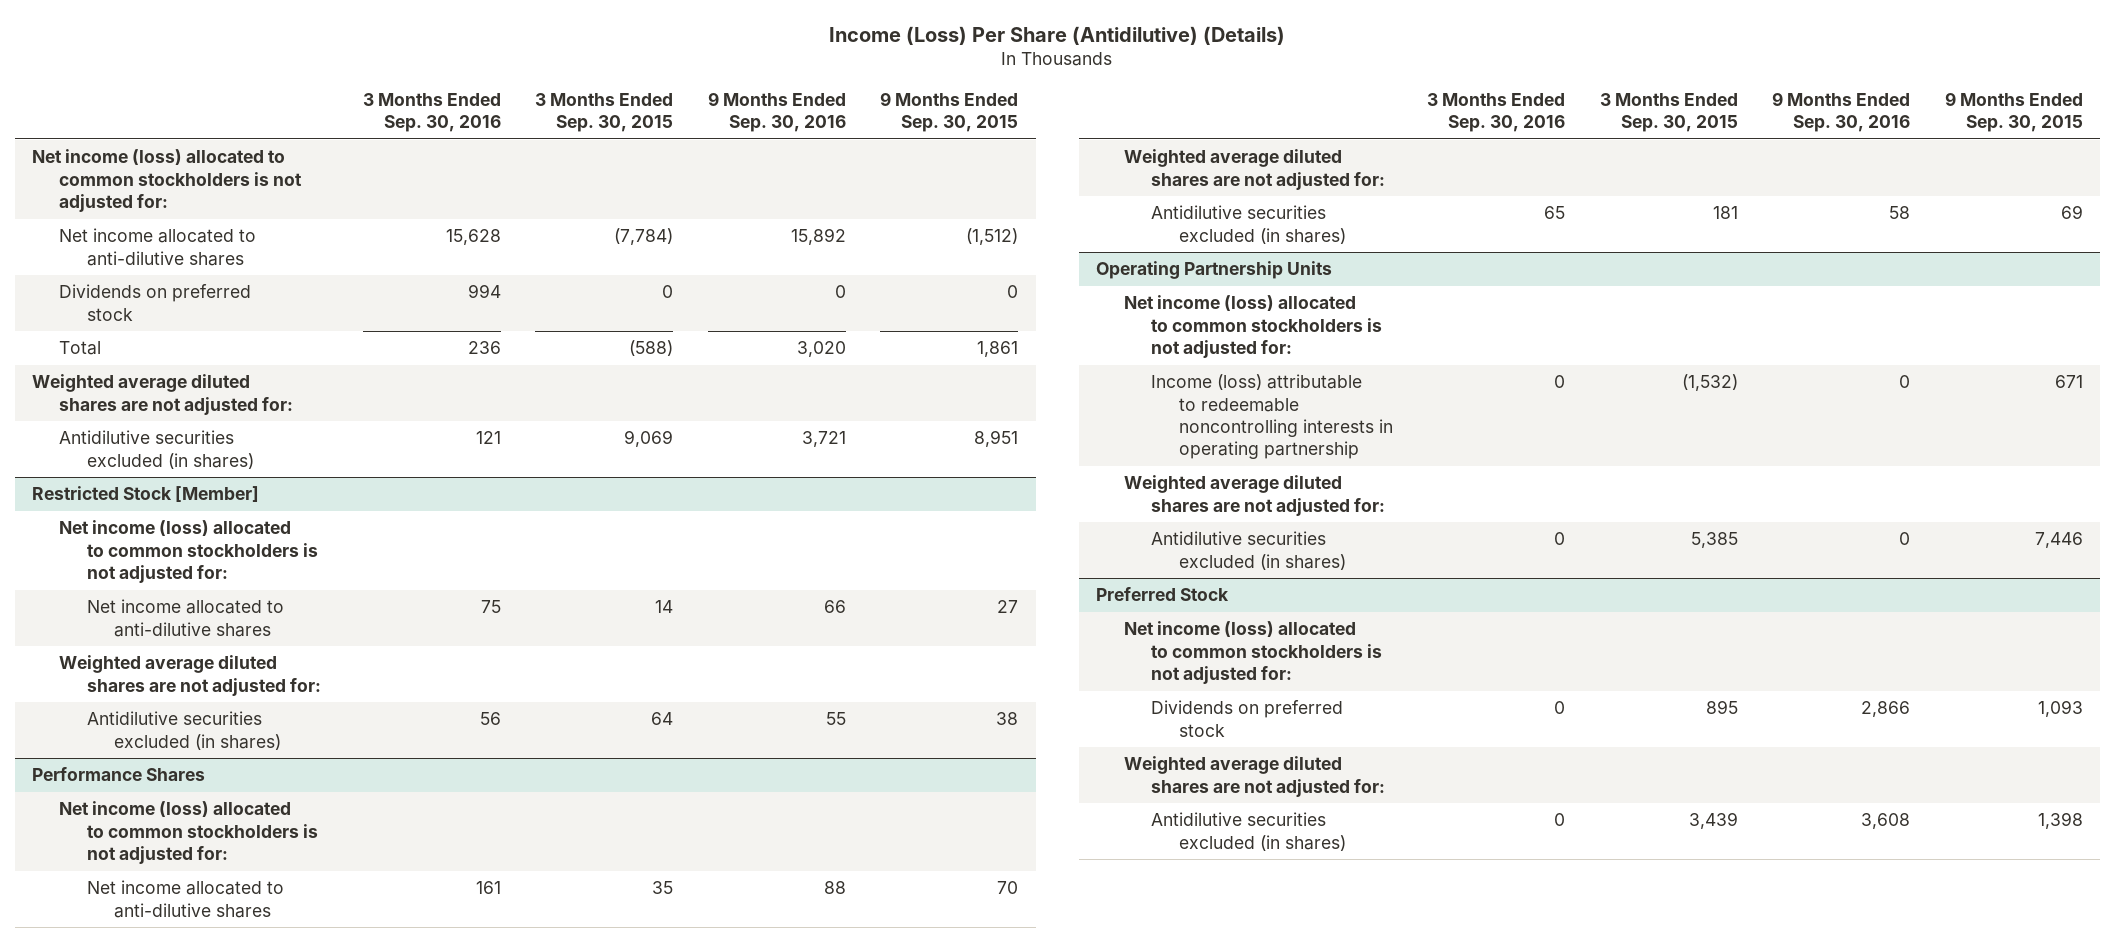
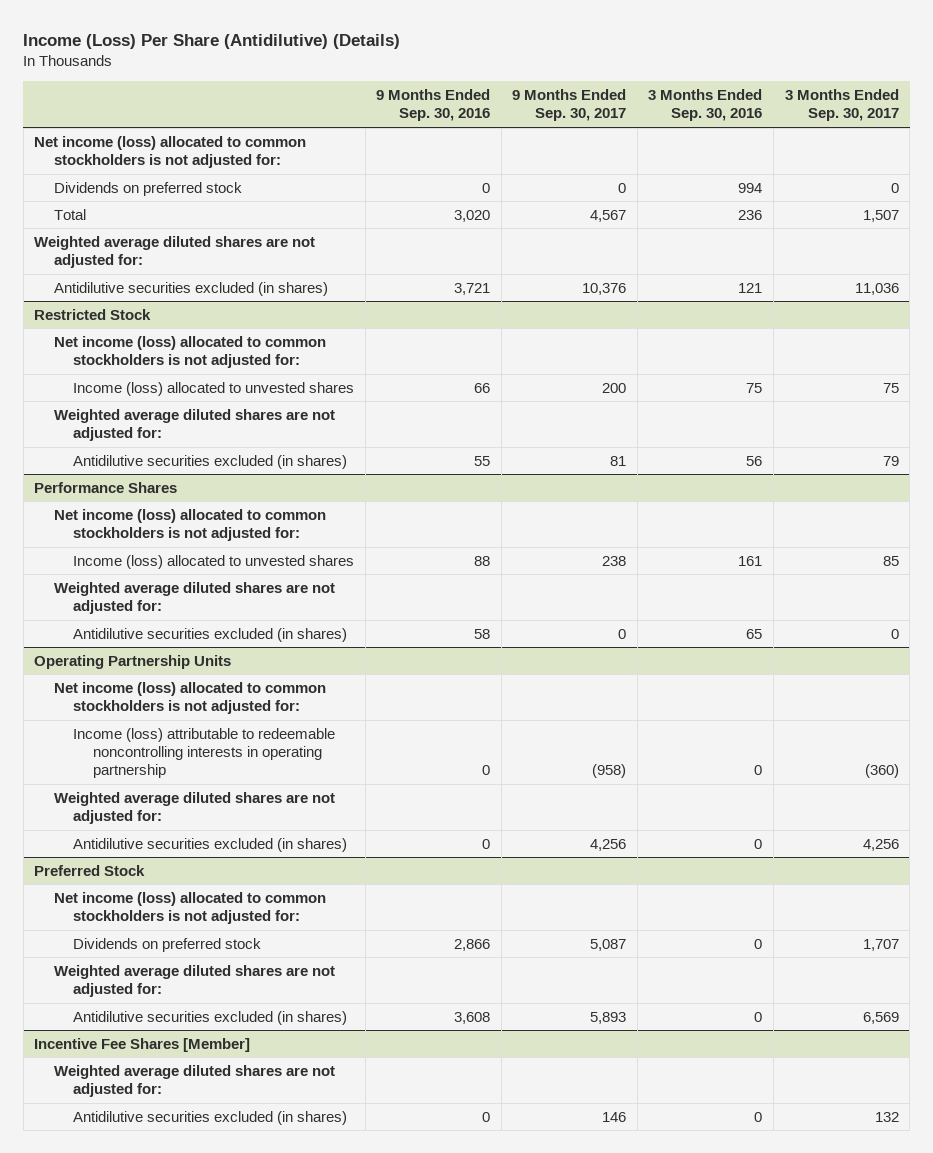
- | 3 Months Ended Sep. 30, 2016 | 3 Months Ended Sep. 30, 2015 | 9 Months Ended Sep. 30, 2016 | 9 Months Ended Sep. 30, 2015
+ | 9 Months Ended Sep. 30, 2016 | 9 Months Ended Sep. 30, 2017 | 3 Months Ended Sep. 30, 2016 | 3 Months Ended Sep. 30, 2017
- Net income allocated to anti-dilutive shares | 15,628 | (7,784) | 15,892 | (1,512)
- Restricted Stock [Member]
+ Restricted Stock
- Net income allocated to anti-dilutive shares | 75 | 14 | 66 | 27
+ Income (loss) allocated to unvested shares | 66 | 200 | 75 | 75
@ Performance Shares
- Net income allocated to anti-dilutive shares | 161 | 35 | 88 | 70
+ Income (loss) allocated to unvested shares | 88 | 238 | 161 | 85
+ Incentive Fee Shares [Member]
+ Weighted average diluted shares are not adjusted for:
+ Antidilutive securities excluded (in shares) | 0 | 146 | 0 | 132

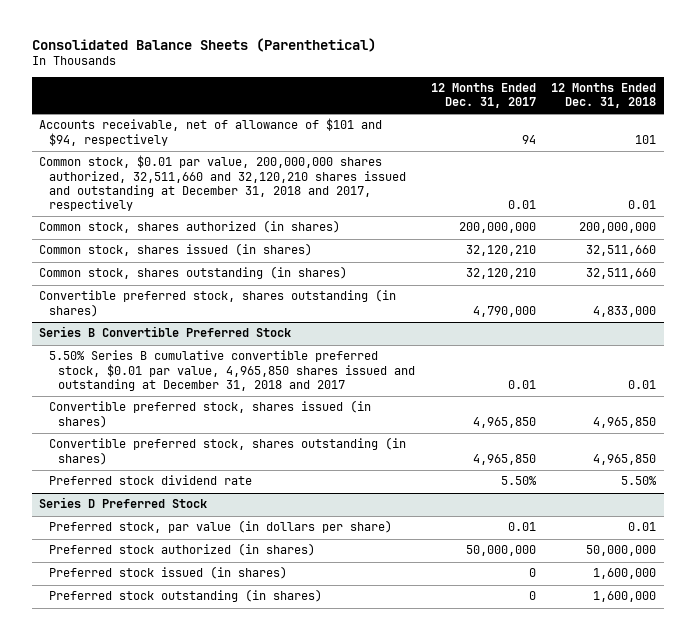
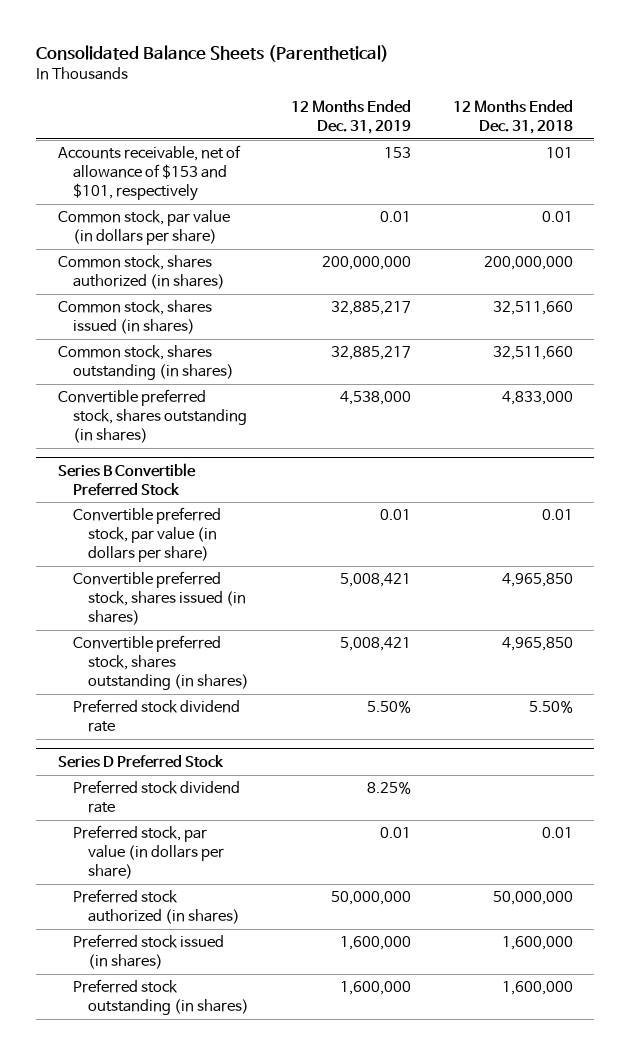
- | 12 Months Ended Dec. 31, 2017 | 12 Months Ended Dec. 31, 2018
+ | 12 Months Ended Dec. 31, 2019 | 12 Months Ended Dec. 31, 2018
- Accounts receivable, net of allowance of $101 and $94, respectively | 94 | 101
- Common stock, $0.01 par value, 200,000,000 shares authorized, 32,511,660 and 32,120,210 shares issued and outstanding at December 31, 2018 and 2017, respectively | 0.01 | 0.01
+ Accounts receivable, net of allowance of $153 and $101, respectively | 153 | 101
+ Common stock, par value (in dollars per share) | 0.01 | 0.01
@ Series B Convertible Preferred Stock
- 5.50% Series B cumulative convertible preferred stock, $0.01 par value, 4,965,850 shares issued and outstanding at December 31, 2018 and 2017 | 0.01 | 0.01
+ Convertible preferred stock, par value (in dollars per share) | 0.01 | 0.01
@ Series D Preferred Stock
+ Preferred stock dividend rate | 8.25% |

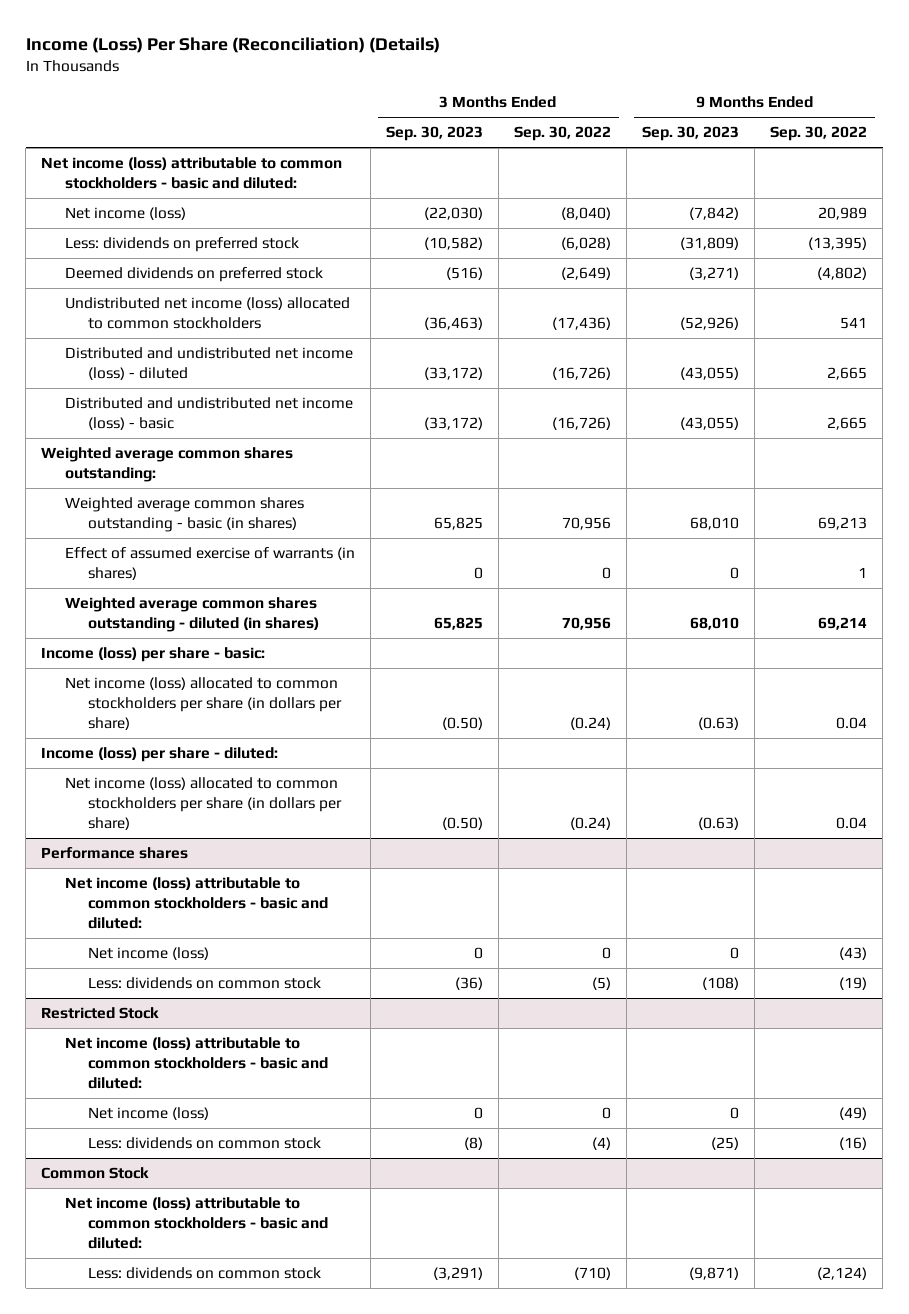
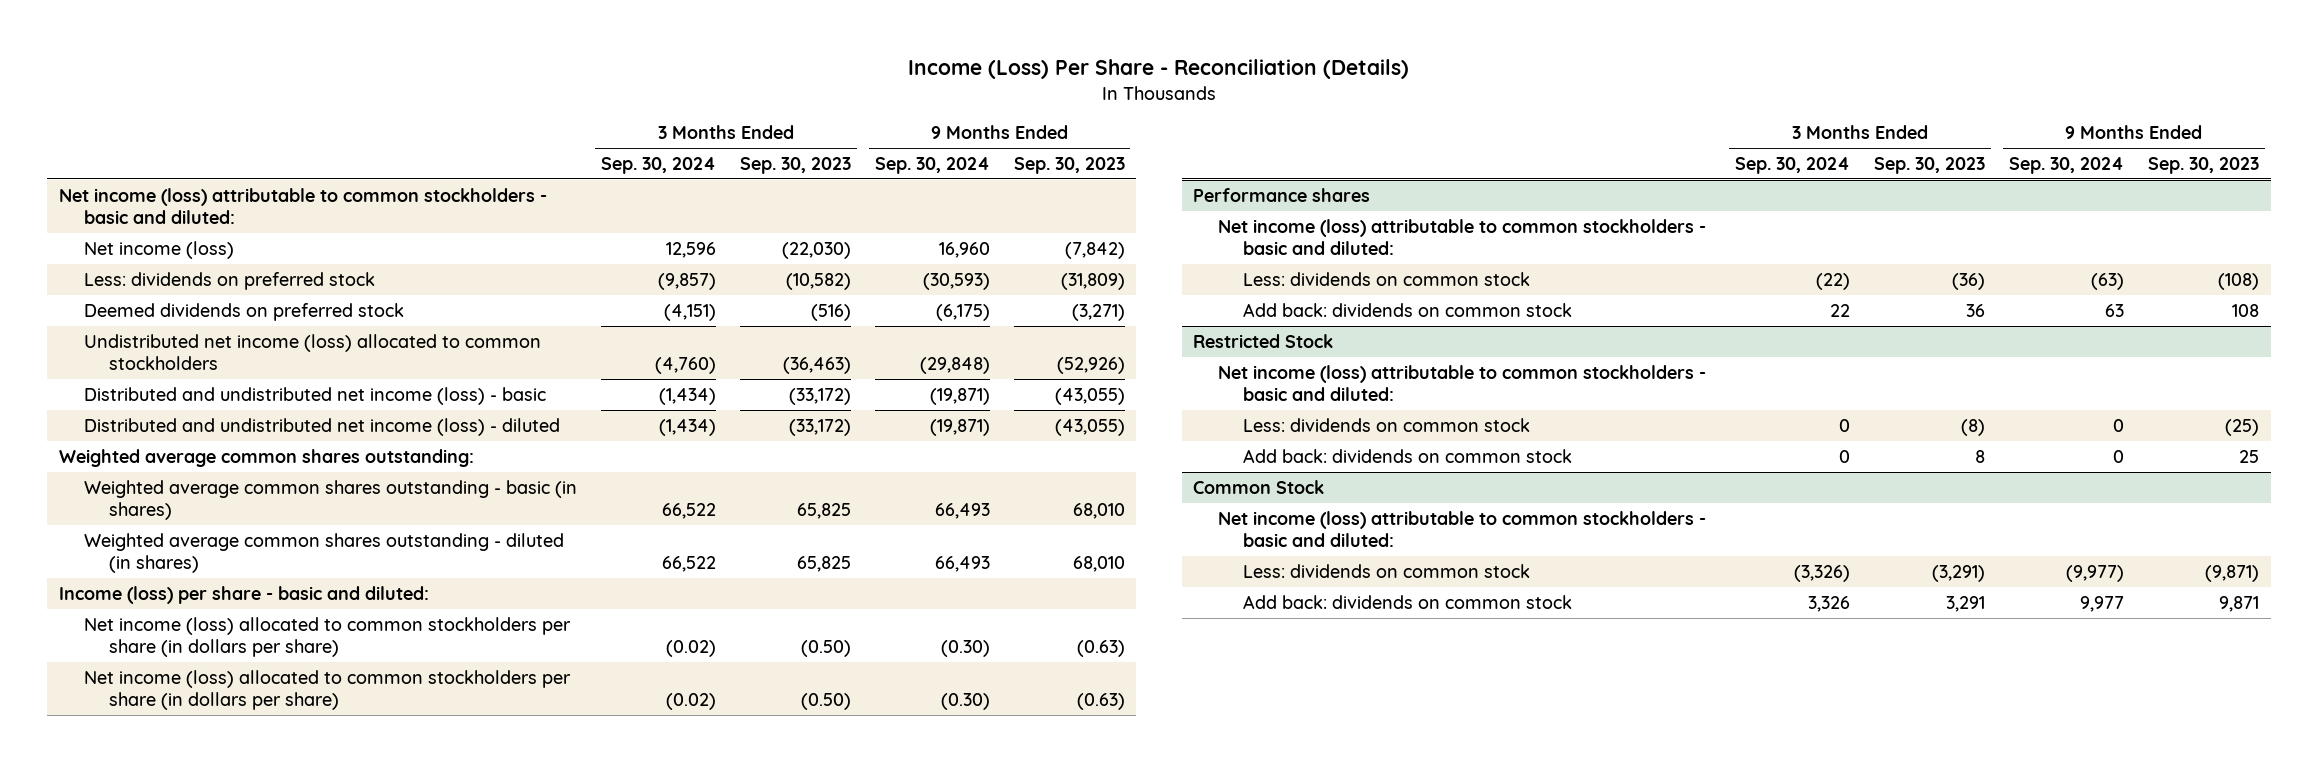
- Income (Loss) Per Share (Reconciliation) (Details)
+ Income (Loss) Per Share - Reconciliation (Details)
- | 3 Months Ended Sep. 30, 2023 | 3 Months Ended Sep. 30, 2022 | 9 Months Ended Sep. 30, 2023 | 9 Months Ended Sep. 30, 2022
+ | 3 Months Ended Sep. 30, 2024 | 3 Months Ended Sep. 30, 2023 | 9 Months Ended Sep. 30, 2024 | 9 Months Ended Sep. 30, 2023
moved down: Distributed and undistributed net income (loss) - diluted | (1,434) | (33,172) | (19,871) | (43,055)
- Effect of assumed exercise of warrants (in shares) | 0 | 0 | 0 | 1
- Income (loss) per share - basic:
+ Income (loss) per share - basic and diluted:
- Income (loss) per share - diluted:
@ Performance shares
- Net income (loss) | 0 | 0 | 0 | (43)
+ Add back: dividends on common stock | 22 | 36 | 63 | 108
@ Restricted Stock
- Net income (loss) | 0 | 0 | 0 | (49)
+ Add back: dividends on common stock | 0 | 8 | 0 | 25
@ Common Stock
+ Add back: dividends on common stock | 3,326 | 3,291 | 9,977 | 9,871

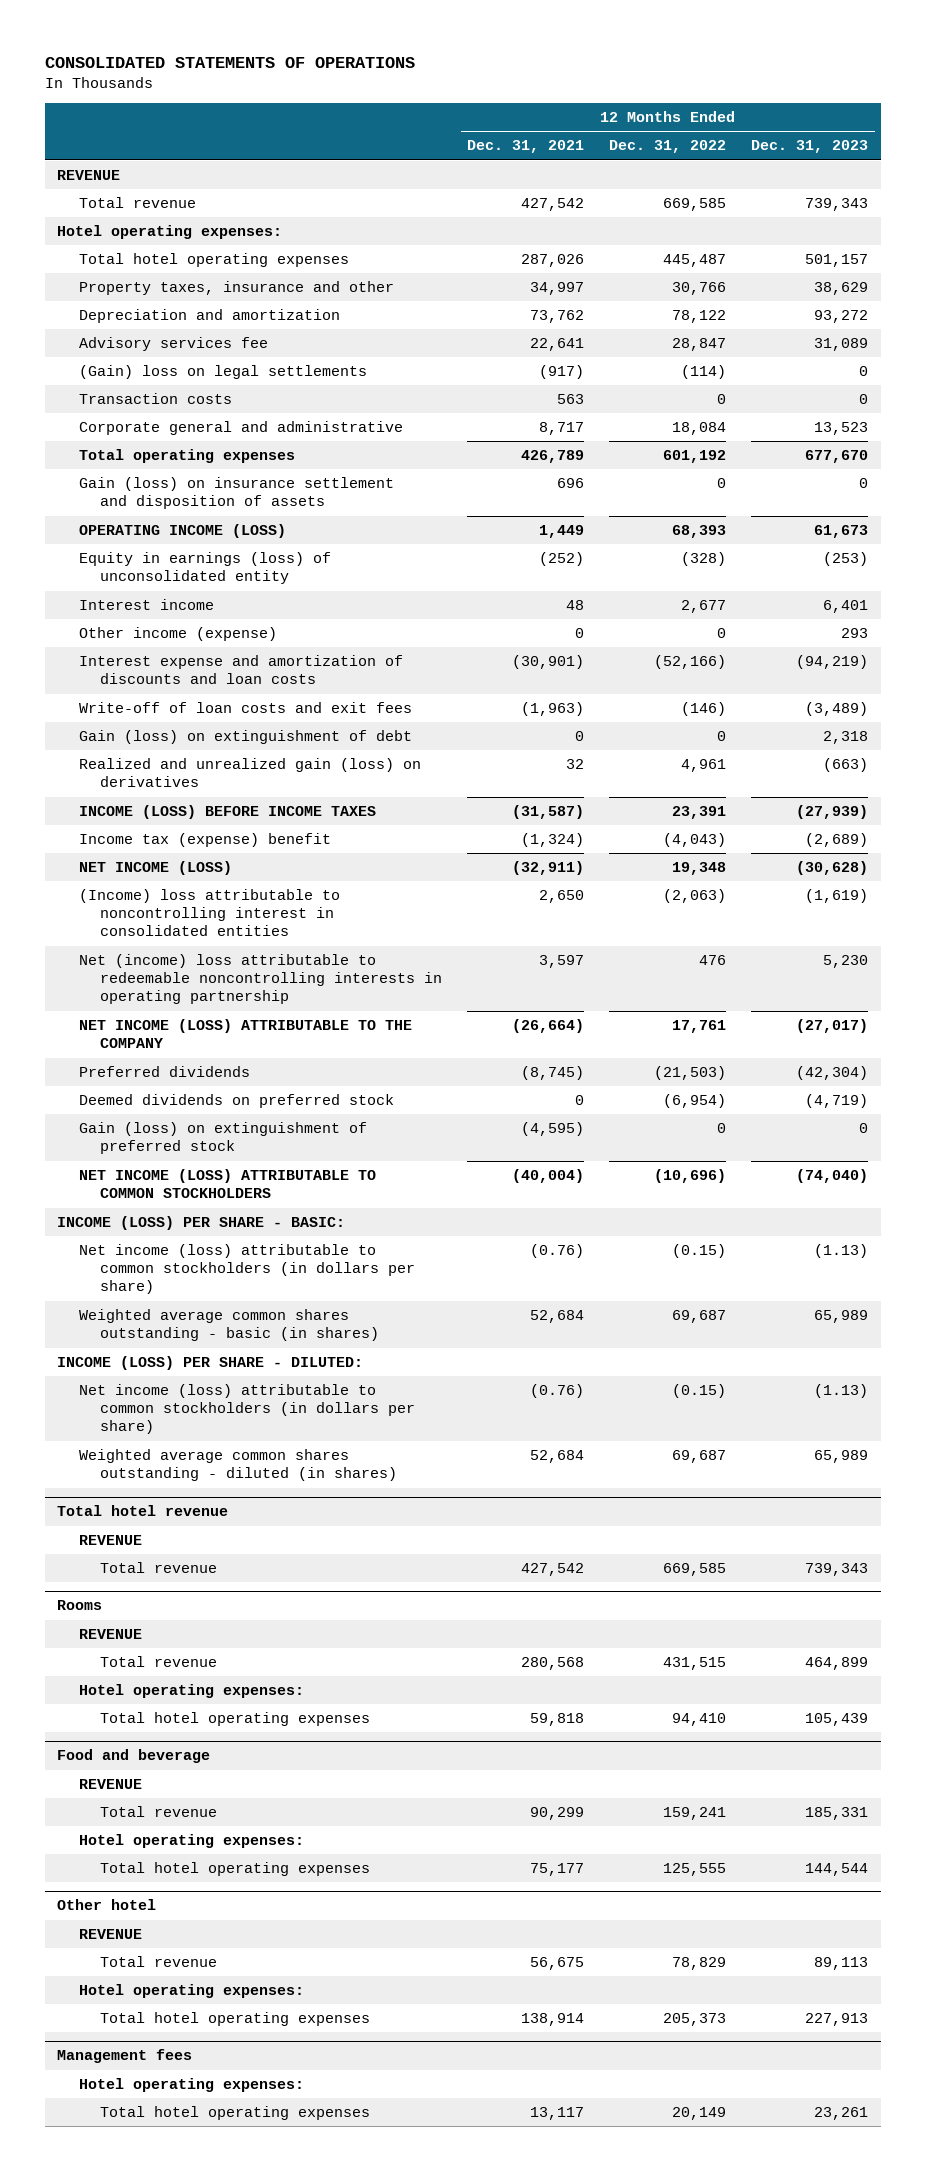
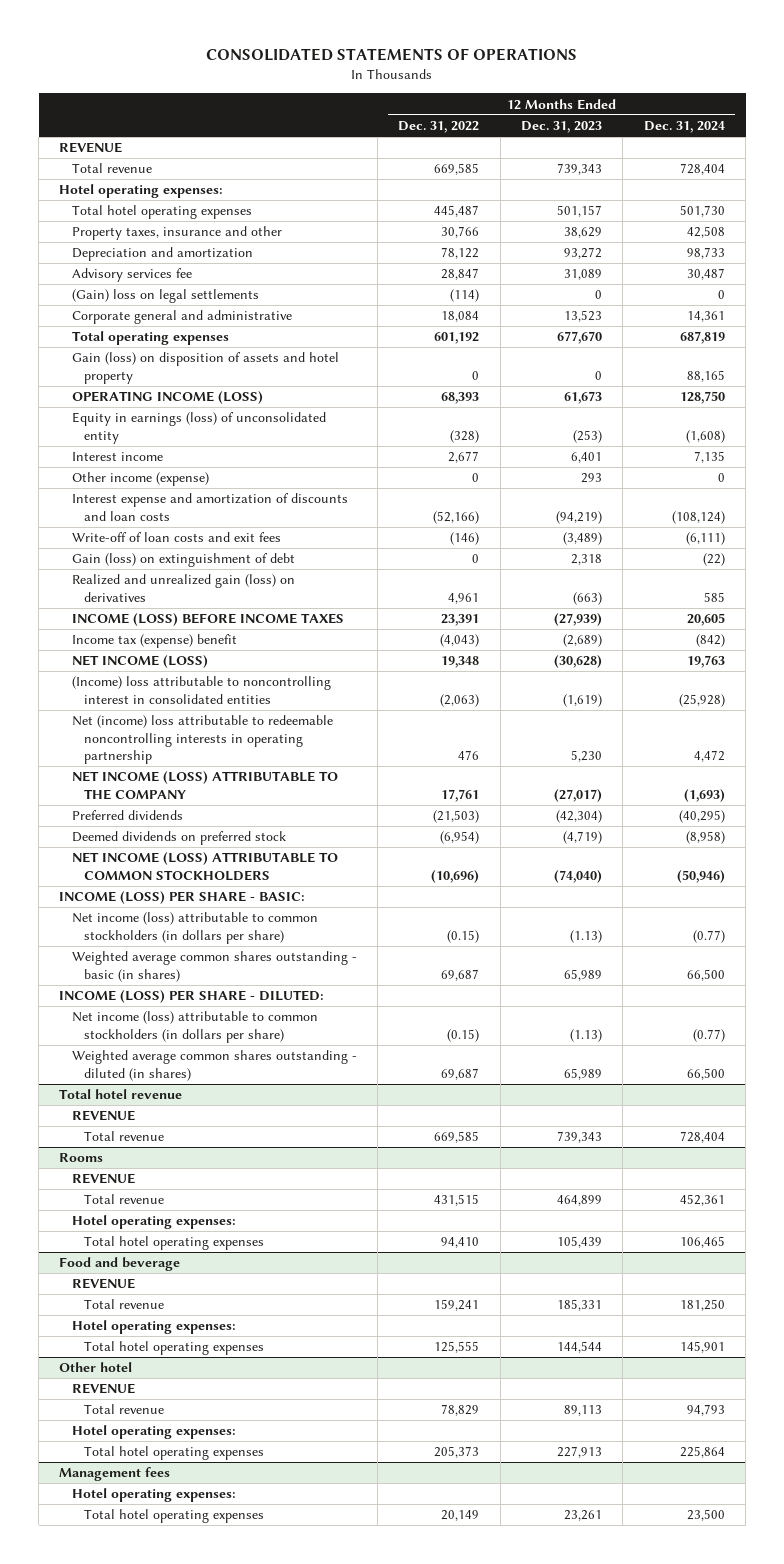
- | 12 Months Ended Dec. 31, 2021 | 12 Months Ended Dec. 31, 2022 | 12 Months Ended Dec. 31, 2023
+ | 12 Months Ended Dec. 31, 2022 | 12 Months Ended Dec. 31, 2023 | 12 Months Ended Dec. 31, 2024
- Transaction costs | 563 | 0 | 0
- Gain (loss) on insurance settlement and disposition of assets | 696 | 0 | 0
+ Gain (loss) on disposition of assets and hotel property | 0 | 0 | 88,165
- Gain (loss) on extinguishment of preferred stock | (4,595) | 0 | 0

